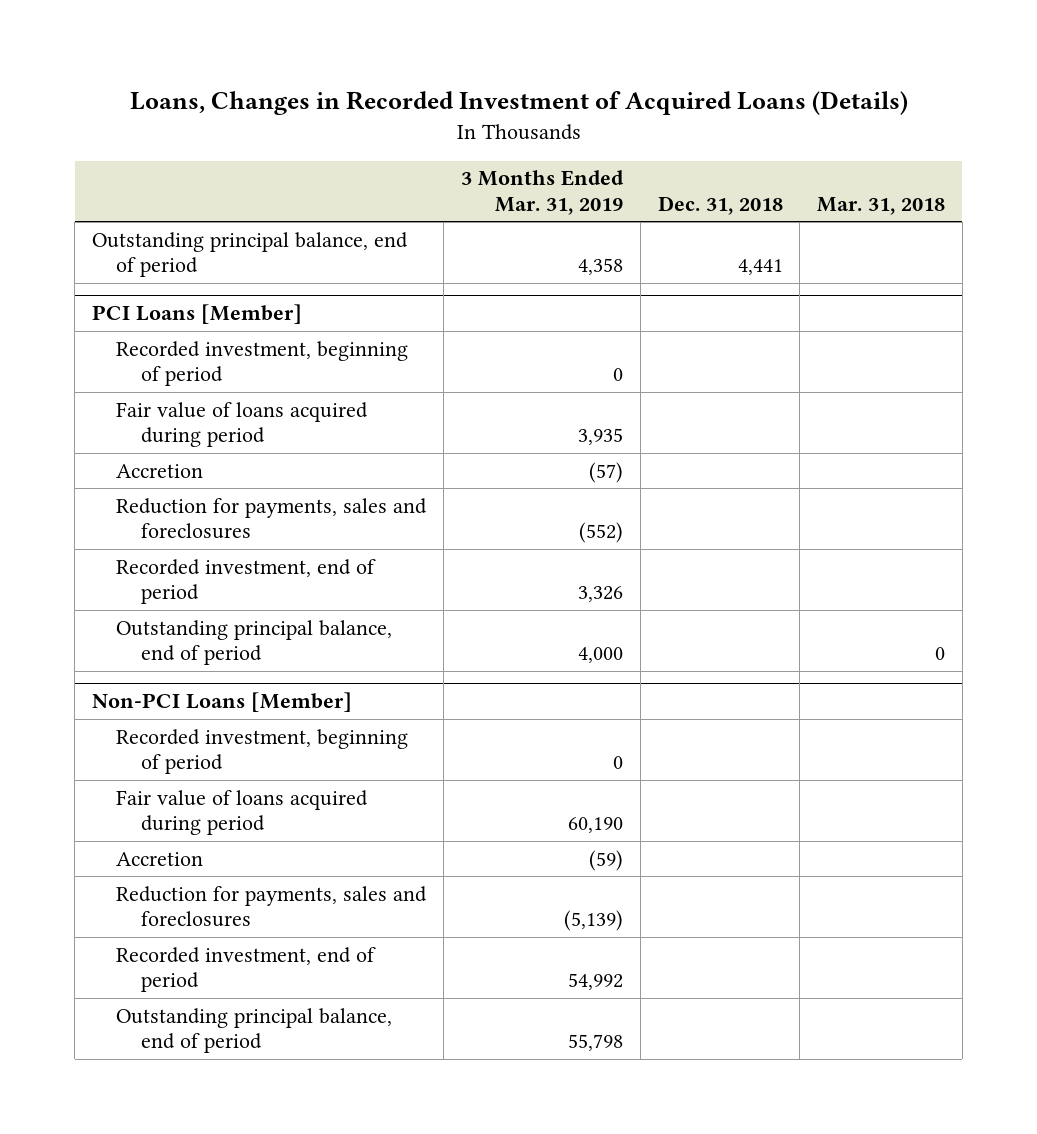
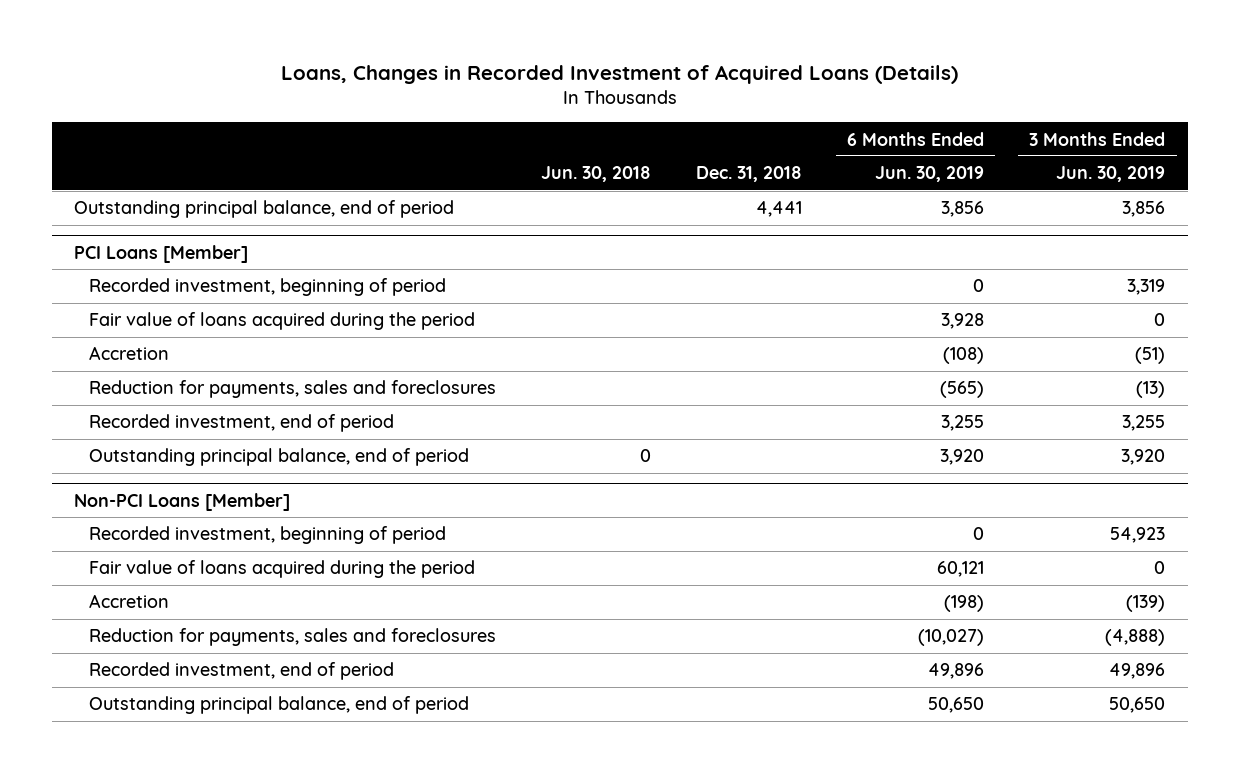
- | 3 Months Ended Mar. 31, 2019 | Dec. 31, 2018 | Mar. 31, 2018
+ | Jun. 30, 2018 | Dec. 31, 2018 | 6 Months Ended Jun. 30, 2019 | 3 Months Ended Jun. 30, 2019
@ PCI Loans [Member]
- Fair value of loans acquired during period | 3,935 | |
+ Fair value of loans acquired during the period | | | 3,928 | 0
@ Non-PCI Loans [Member]
- Fair value of loans acquired during period | 60,190 | |
+ Fair value of loans acquired during the period | | | 60,121 | 0

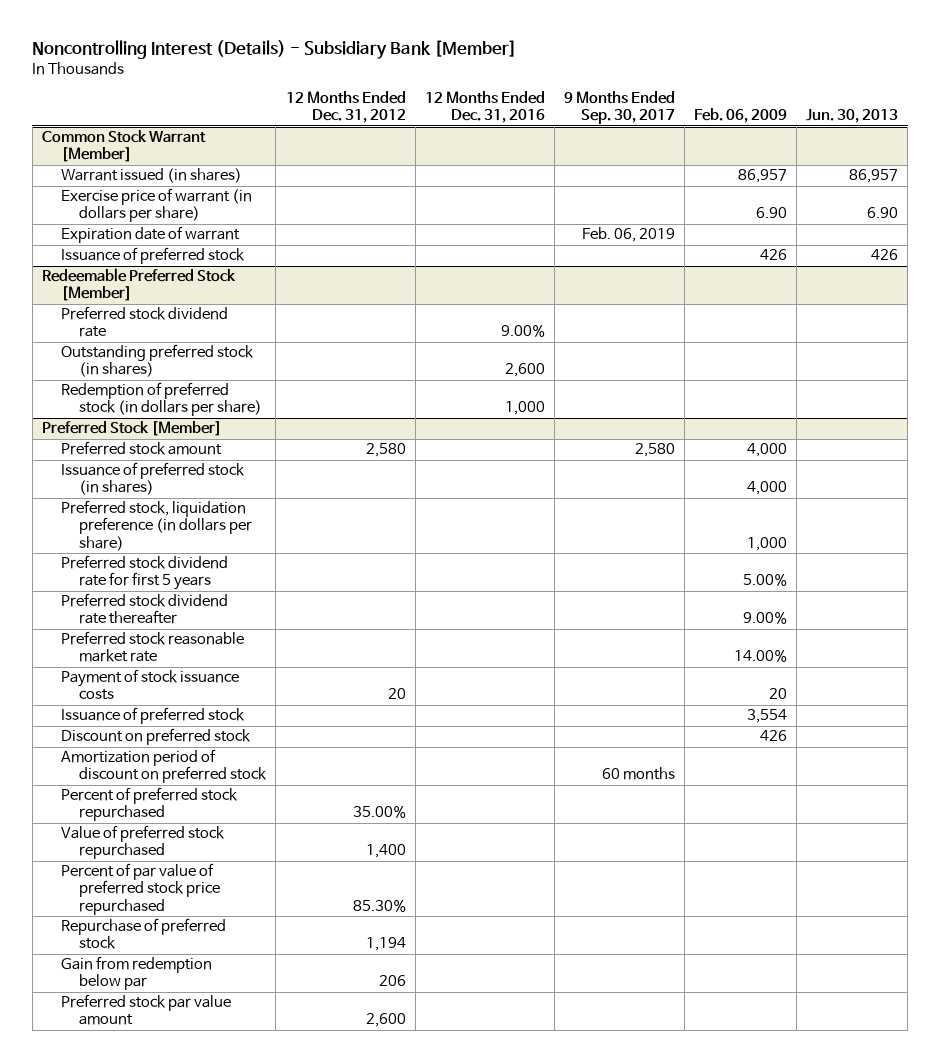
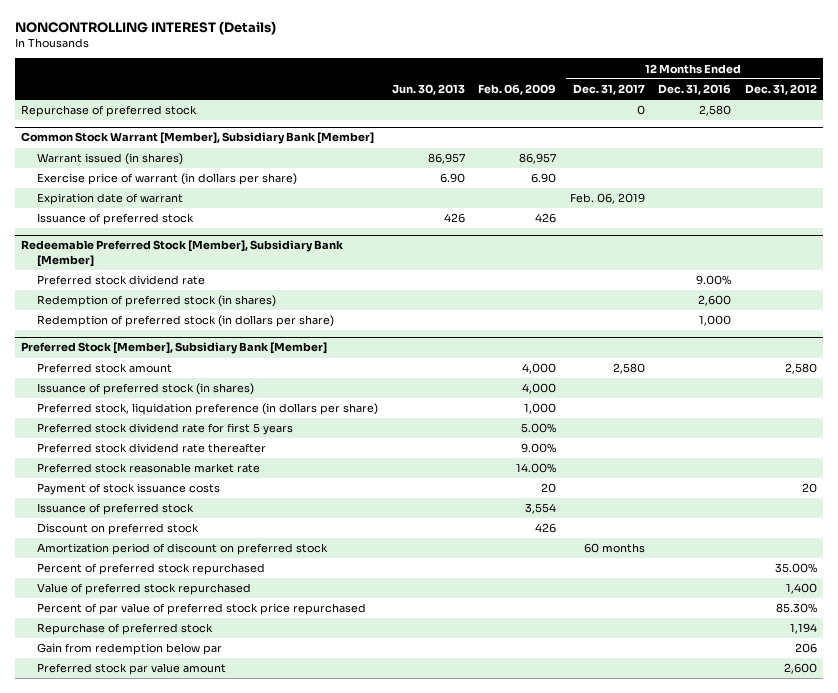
- Noncontrolling Interest (Details) - Subsidiary Bank [Member]
+ NONCONTROLLING INTEREST (Details)
- | 12 Months Ended Dec. 31, 2012 | 12 Months Ended Dec. 31, 2016 | 9 Months Ended Sep. 30, 2017 | Feb. 06, 2009 | Jun. 30, 2013
+ | Jun. 30, 2013 | Feb. 06, 2009 | 12 Months Ended Dec. 31, 2017 | 12 Months Ended Dec. 31, 2016 | 12 Months Ended Dec. 31, 2012
- Common Stock Warrant [Member]
+ Repurchase of preferred stock | | | 0 | 2,580 |
+ Common Stock Warrant [Member], Subsidiary Bank [Member]
- Redeemable Preferred Stock [Member]
+ Redeemable Preferred Stock [Member], Subsidiary Bank [Member]
- Outstanding preferred stock (in shares) | | 2,600 | | |
+ Redemption of preferred stock (in shares) | | | | 2,600 |
- Preferred Stock [Member]
+ Preferred Stock [Member], Subsidiary Bank [Member]

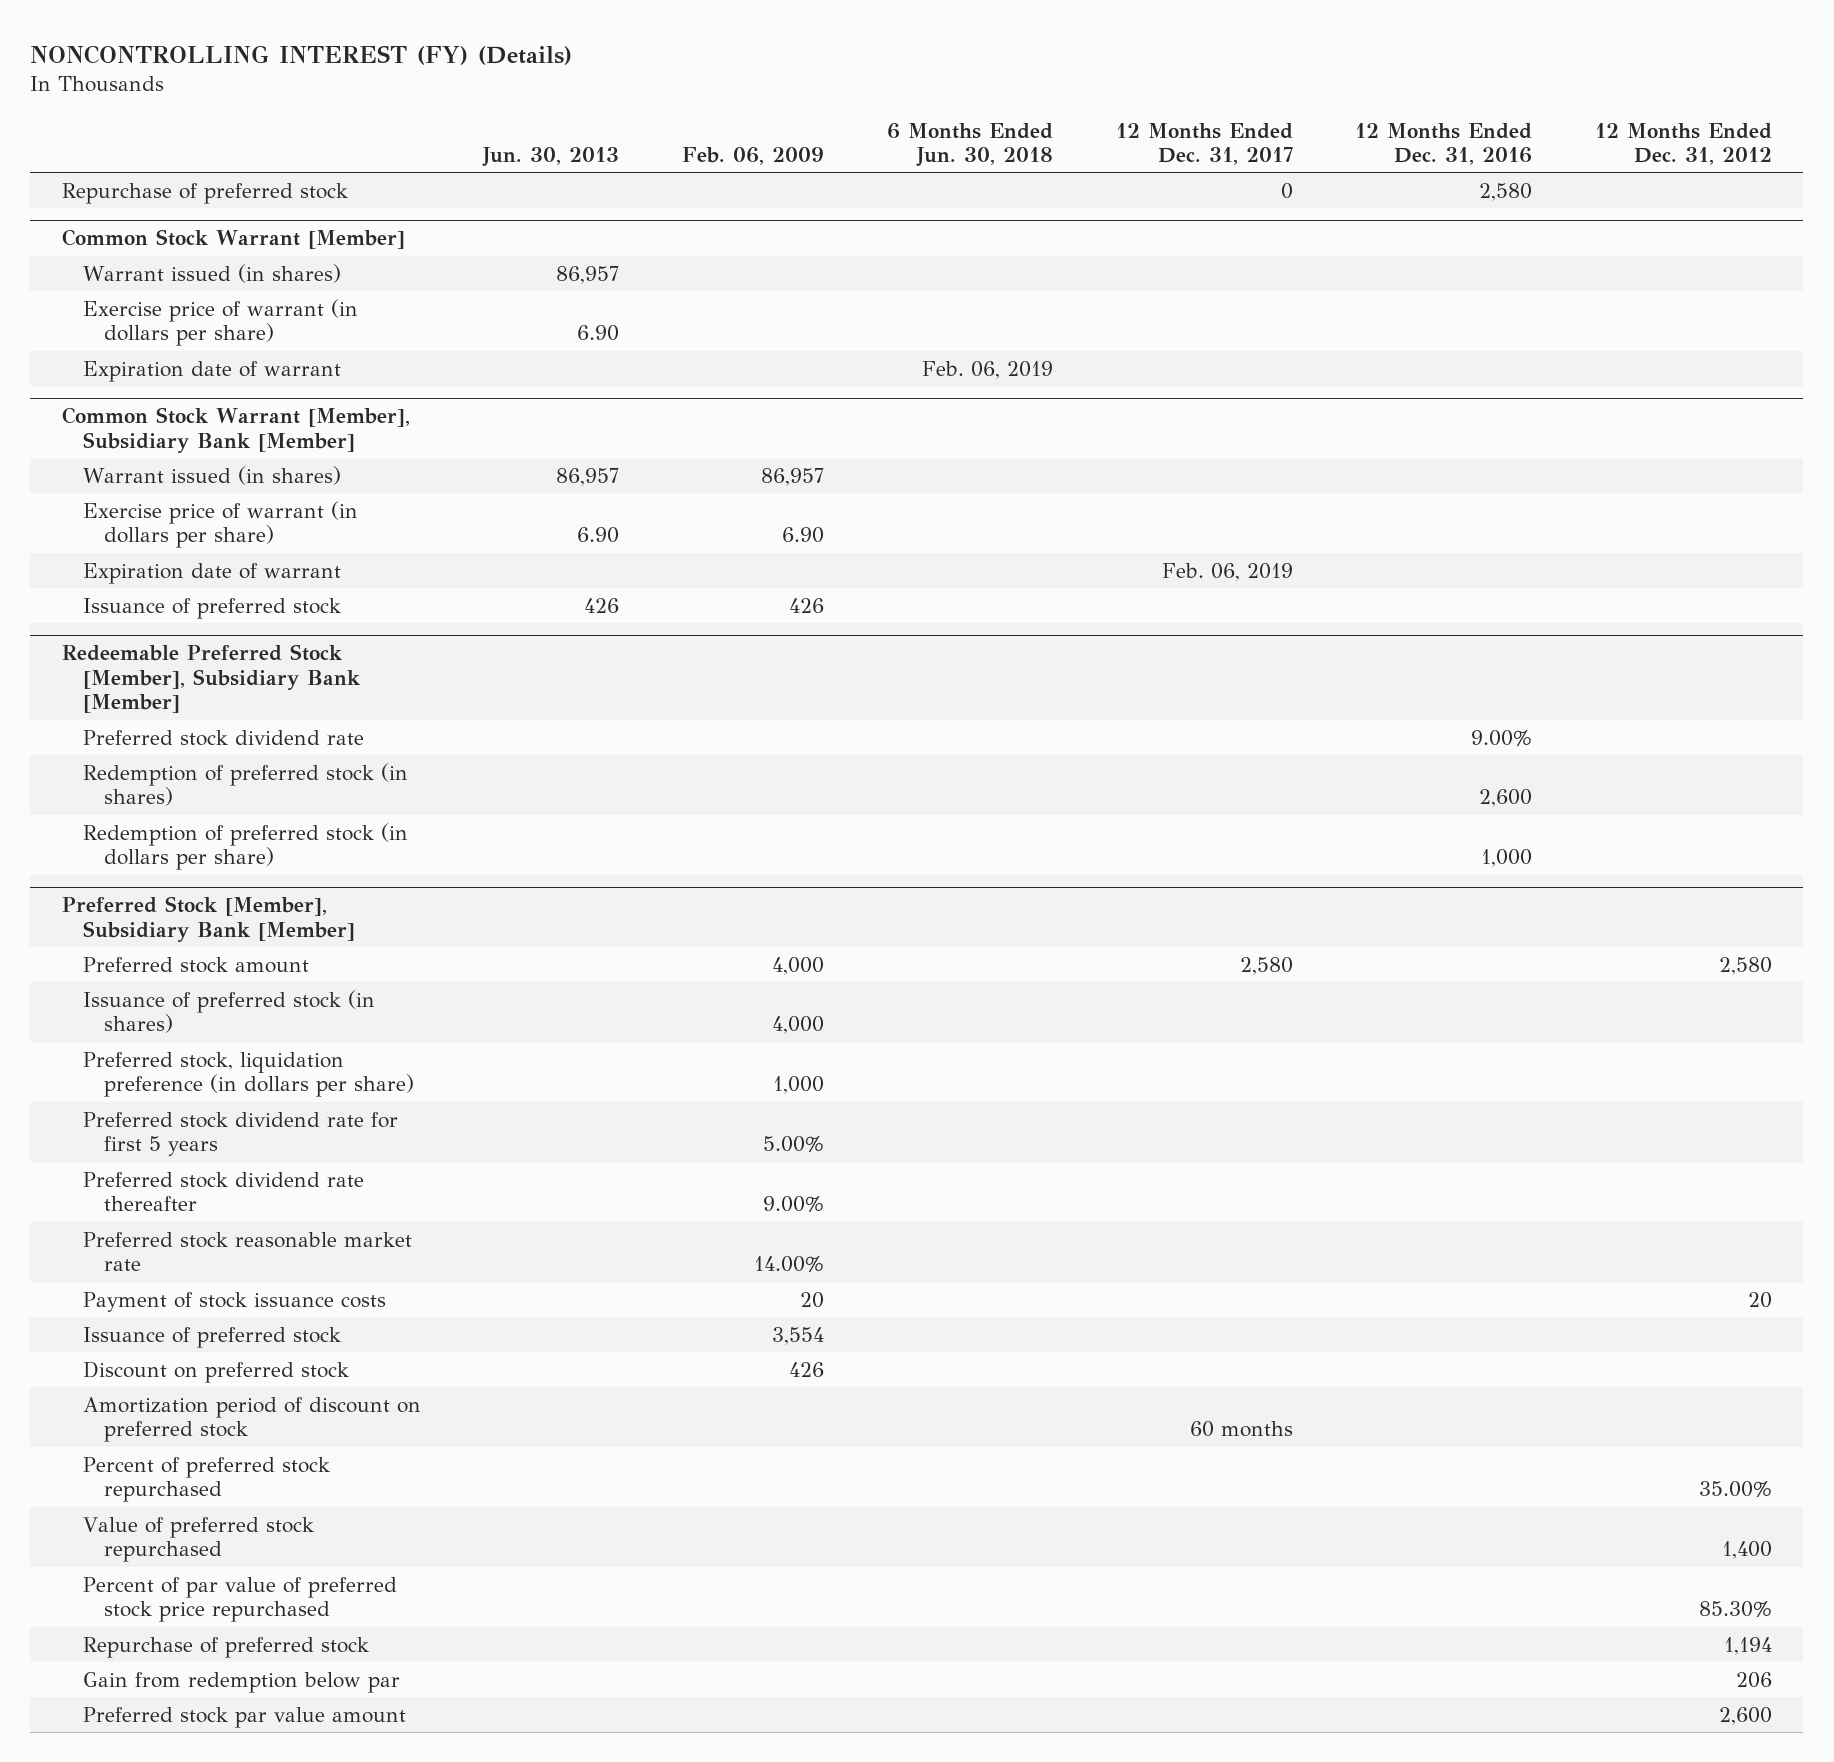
- NONCONTROLLING INTEREST (Details)
+ NONCONTROLLING INTEREST (FY) (Details)
- | Jun. 30, 2013 | Feb. 06, 2009 | 12 Months Ended Dec. 31, 2017 | 12 Months Ended Dec. 31, 2016 | 12 Months Ended Dec. 31, 2012
+ | Jun. 30, 2013 | Feb. 06, 2009 | 6 Months Ended Jun. 30, 2018 | 12 Months Ended Dec. 31, 2017 | 12 Months Ended Dec. 31, 2016 | 12 Months Ended Dec. 31, 2012
+ Common Stock Warrant [Member]
+ Warrant issued (in shares) | 86,957 | | | | |
+ Exercise price of warrant (in dollars per share) | 6.90 | | | | |
+ Expiration date of warrant | | | Feb. 06, 2019 | | |

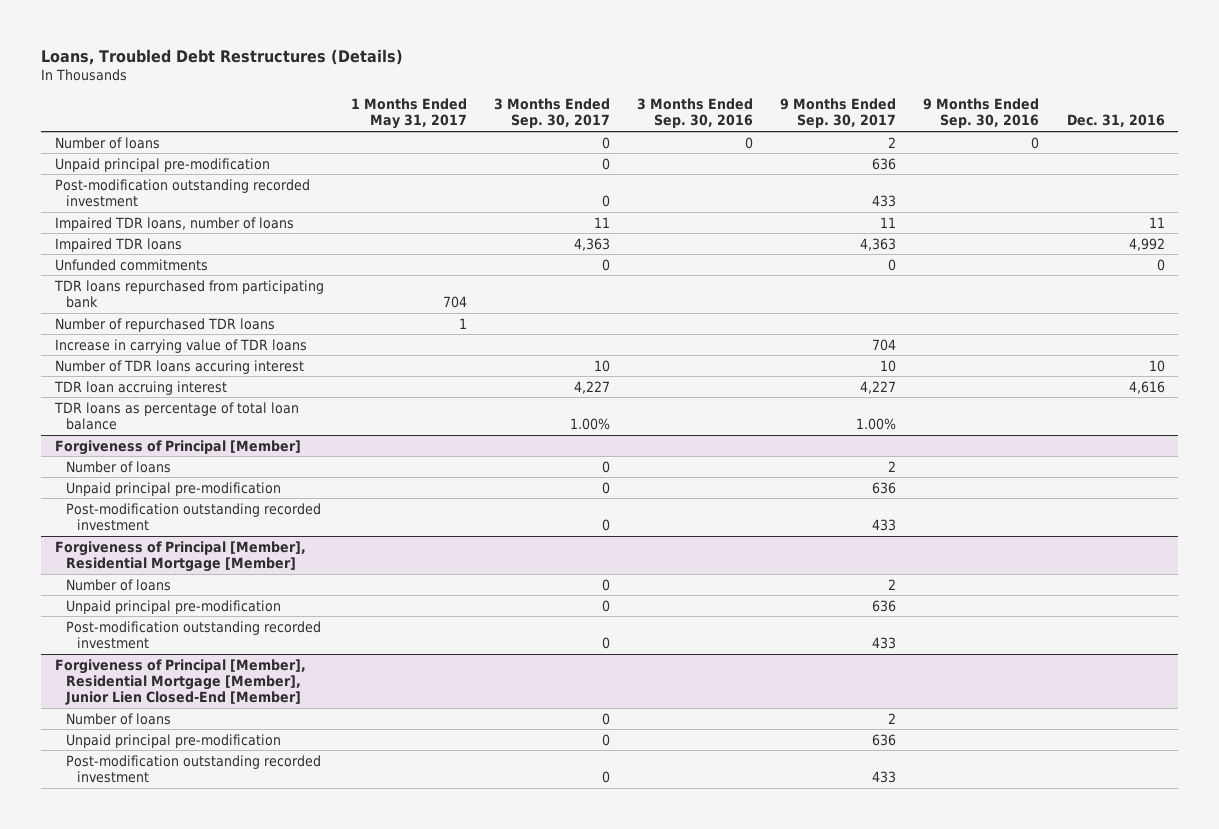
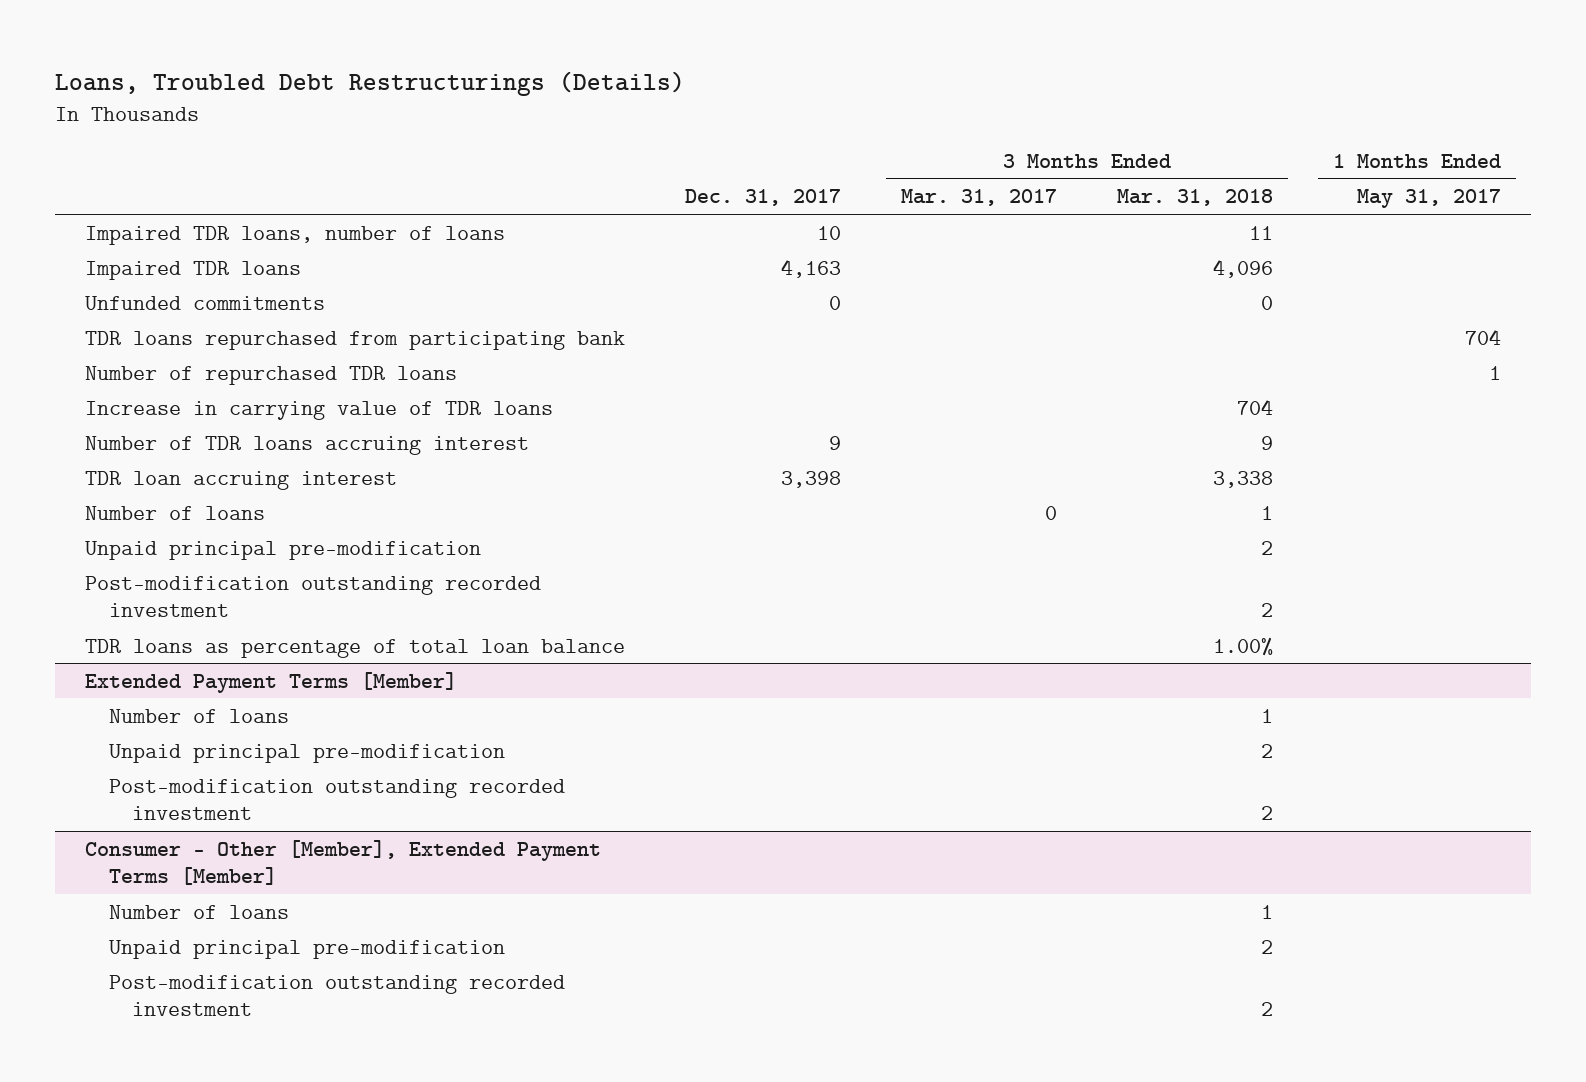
- Loans, Troubled Debt Restructures (Details)
+ Loans, Troubled Debt Restructurings (Details)
- | 1 Months Ended May 31, 2017 | 3 Months Ended Sep. 30, 2017 | 3 Months Ended Sep. 30, 2016 | 9 Months Ended Sep. 30, 2017 | 9 Months Ended Sep. 30, 2016 | Dec. 31, 2016
+ | Dec. 31, 2017 | 3 Months Ended Mar. 31, 2017 | 3 Months Ended Mar. 31, 2018 | 1 Months Ended May 31, 2017
- Number of TDR loans accuring interest | | 10 | | 10 | | 10
+ Number of TDR loans accruing interest | 9 | | 9 |
moved down: Number of loans | | 0 | 1 |
moved down: Unpaid principal pre-modification | | | 2 |
moved down: Post-modification outstanding recorded investment | | | 2 |
- Forgiveness of Principal [Member]
- Number of loans | | 0 | | 2 | |
- Unpaid principal pre-modification | | 0 | | 636 | |
- Post-modification outstanding recorded investment | | 0 | | 433 | |
- Forgiveness of Principal [Member], Residential Mortgage [Member]
- Number of loans | | 0 | | 2 | |
- Unpaid principal pre-modification | | 0 | | 636 | |
- Post-modification outstanding recorded investment | | 0 | | 433 | |
- Forgiveness of Principal [Member], Residential Mortgage [Member], Junior Lien Closed-End [Member]
- Number of loans | | 0 | | 2 | |
- Unpaid principal pre-modification | | 0 | | 636 | |
- Post-modification outstanding recorded investment | | 0 | | 433 | |
+ Extended Payment Terms [Member]
+ Number of loans | | | 1 |
+ Unpaid principal pre-modification | | | 2 |
+ Post-modification outstanding recorded investment | | | 2 |
+ Consumer - Other [Member], Extended Payment Terms [Member]
+ Number of loans | | | 1 |
+ Unpaid principal pre-modification | | | 2 |
+ Post-modification outstanding recorded investment | | | 2 |

